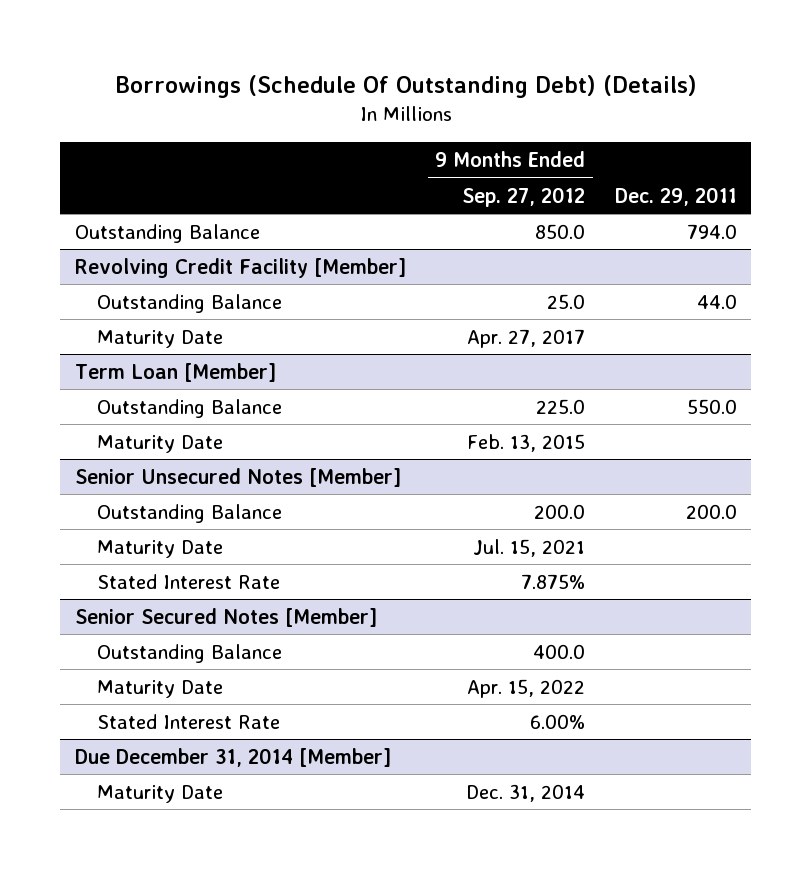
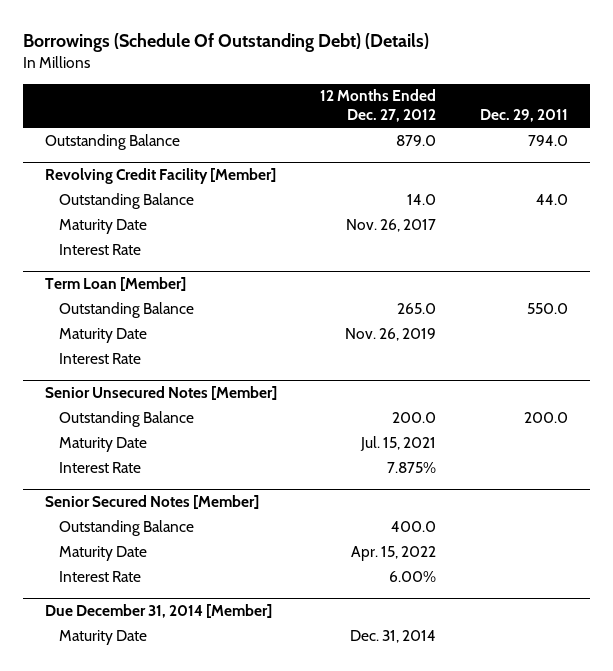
- | 9 Months Ended Sep. 27, 2012 | Dec. 29, 2011
+ | 12 Months Ended Dec. 27, 2012 | Dec. 29, 2011
@ Revolving Credit Facility [Member]
+ Interest Rate
@ Term Loan [Member]
+ Interest Rate
@ Senior Unsecured Notes [Member]
- Stated Interest Rate | 7.875% |
+ Interest Rate | 7.875% |
@ Senior Secured Notes [Member]
- Stated Interest Rate | 6.00% |
+ Interest Rate | 6.00% |

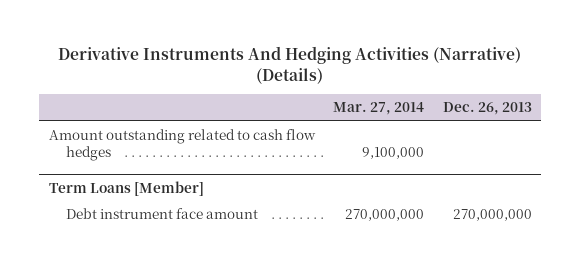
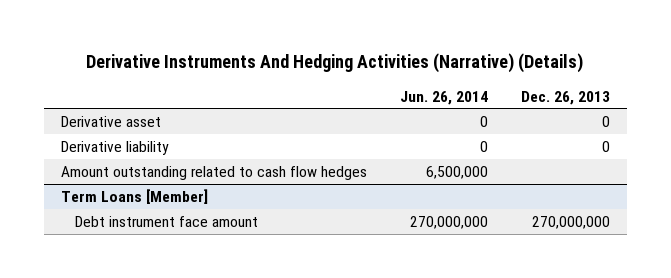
- | Mar. 27, 2014 | Dec. 26, 2013
+ | Jun. 26, 2014 | Dec. 26, 2013
+ Derivative asset | 0 | 0
+ Derivative liability | 0 | 0

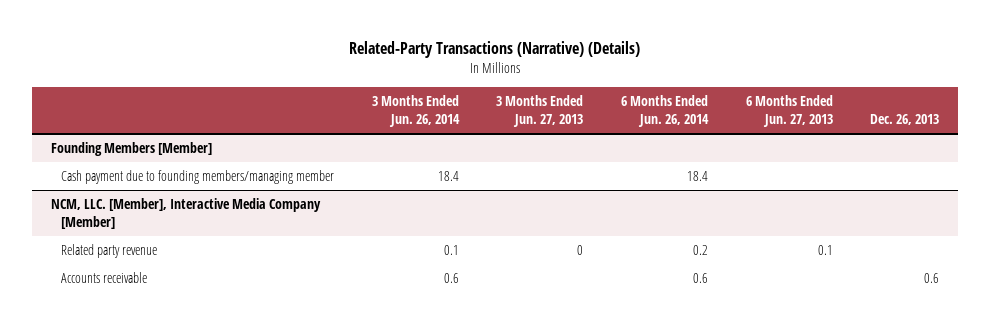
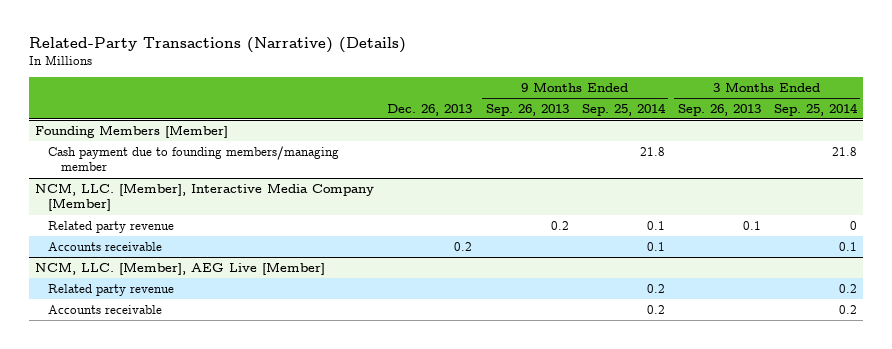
- | 3 Months Ended Jun. 26, 2014 | 3 Months Ended Jun. 27, 2013 | 6 Months Ended Jun. 26, 2014 | 6 Months Ended Jun. 27, 2013 | Dec. 26, 2013
+ | Dec. 26, 2013 | 9 Months Ended Sep. 26, 2013 | 9 Months Ended Sep. 25, 2014 | 3 Months Ended Sep. 26, 2013 | 3 Months Ended Sep. 25, 2014
@ NCM, LLC. [Member], Interactive Media Company [Member]
- Accounts receivable | 0.6 | | 0.6 | | 0.6
+ Accounts receivable | 0.2 | | 0.1 | | 0.1
+ NCM, LLC. [Member], AEG Live [Member]
+ Related party revenue | | | 0.2 | | 0.2
+ Accounts receivable | | | 0.2 | | 0.2

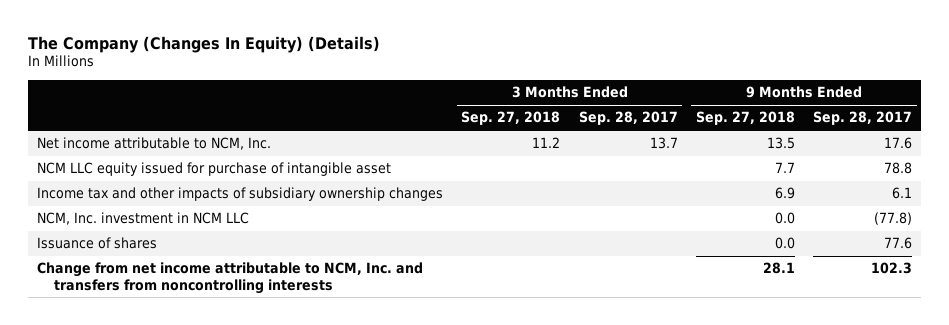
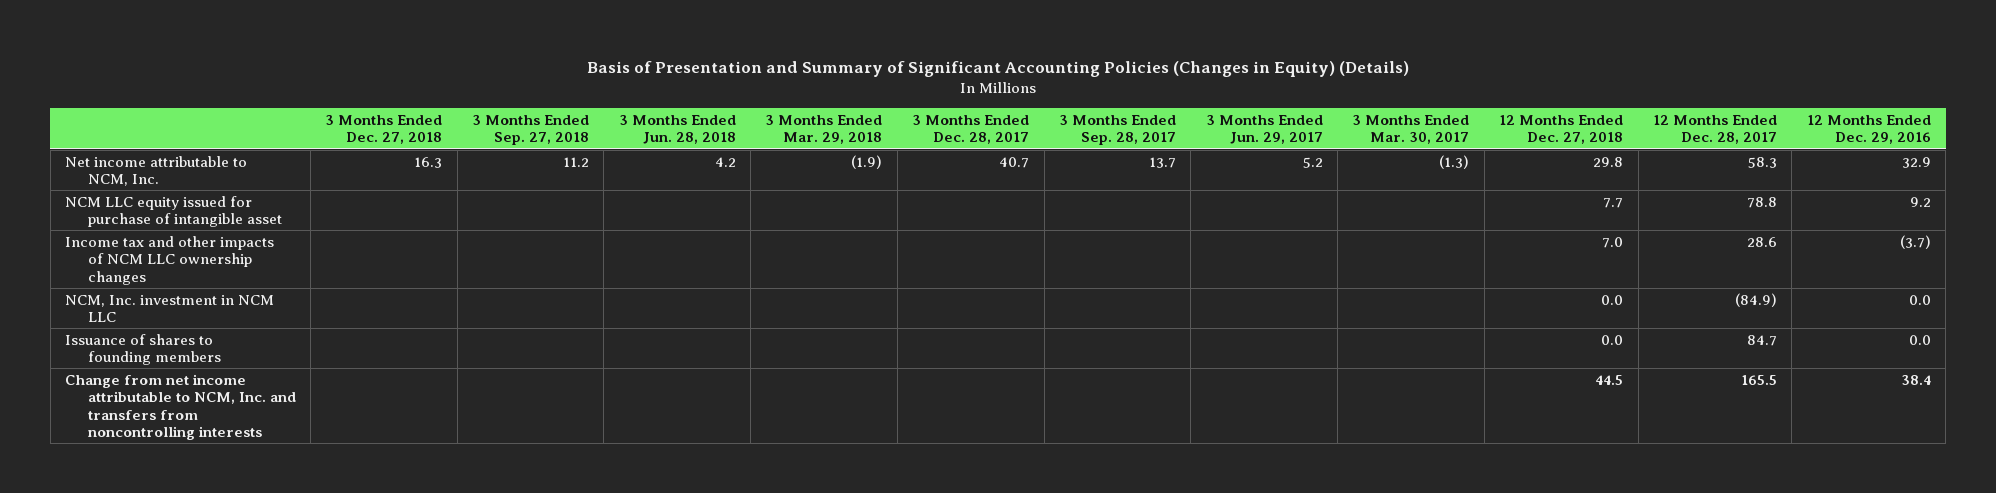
- The Company (Changes In Equity) (Details)
+ Basis of Presentation and Summary of Significant Accounting Policies (Changes in Equity) (Details)
- | 3 Months Ended Sep. 27, 2018 | 3 Months Ended Sep. 28, 2017 | 9 Months Ended Sep. 27, 2018 | 9 Months Ended Sep. 28, 2017
+ | 3 Months Ended Dec. 27, 2018 | 3 Months Ended Sep. 27, 2018 | 3 Months Ended Jun. 28, 2018 | 3 Months Ended Mar. 29, 2018 | 3 Months Ended Dec. 28, 2017 | 3 Months Ended Sep. 28, 2017 | 3 Months Ended Jun. 29, 2017 | 3 Months Ended Mar. 30, 2017 | 12 Months Ended Dec. 27, 2018 | 12 Months Ended Dec. 28, 2017 | 12 Months Ended Dec. 29, 2016
- Income tax and other impacts of subsidiary ownership changes | | | 6.9 | 6.1
+ Income tax and other impacts of NCM LLC ownership changes | | | | | | | | | 7.0 | 28.6 | (3.7)
- Issuance of shares | | | 0.0 | 77.6
+ Issuance of shares to founding members | | | | | | | | | 0.0 | 84.7 | 0.0

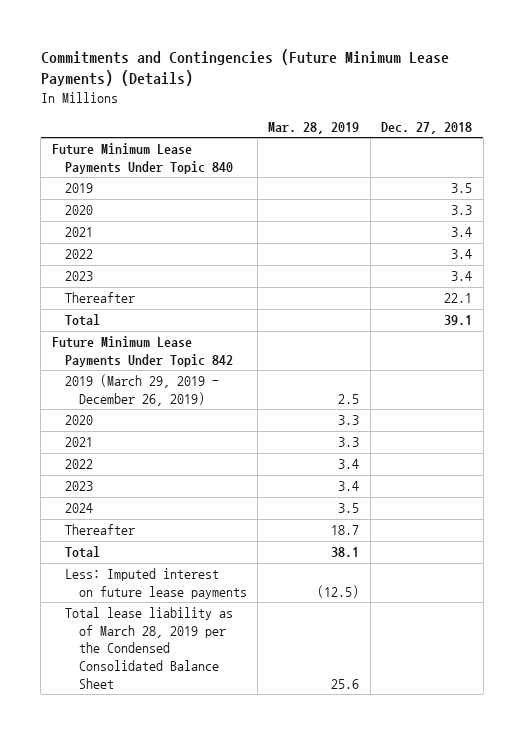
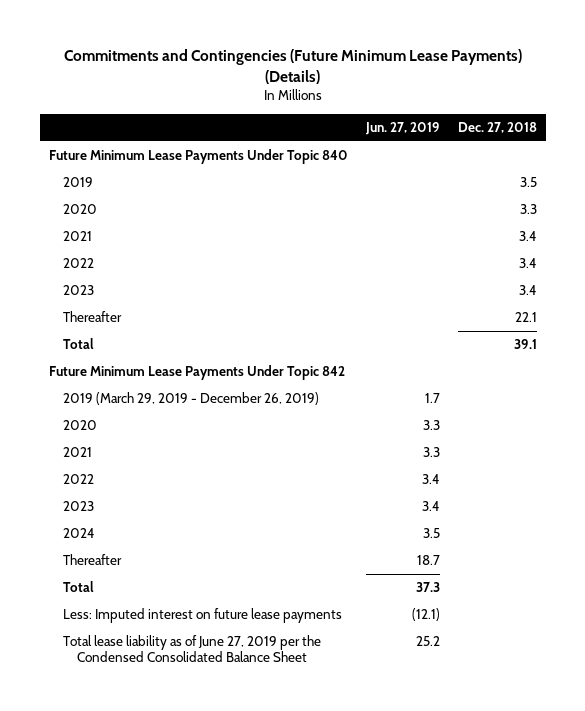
- | Mar. 28, 2019 | Dec. 27, 2018
+ | Jun. 27, 2019 | Dec. 27, 2018
- Total lease liability as of March 28, 2019 per the Condensed Consolidated Balance Sheet | 25.6 |
+ Total lease liability as of June 27, 2019 per the Condensed Consolidated Balance Sheet | 25.2 |

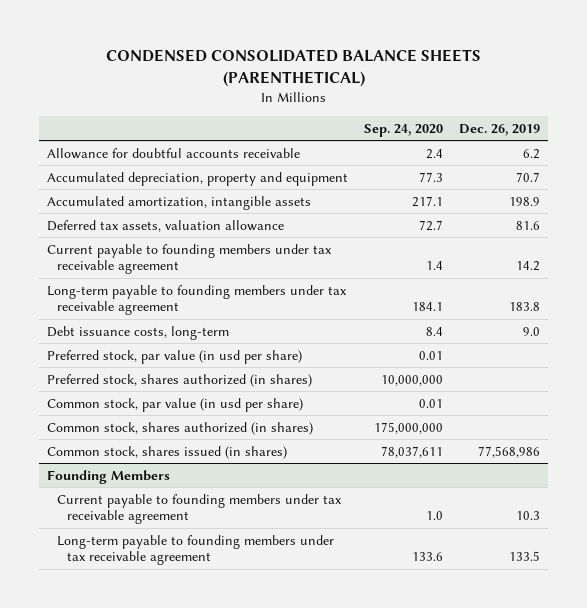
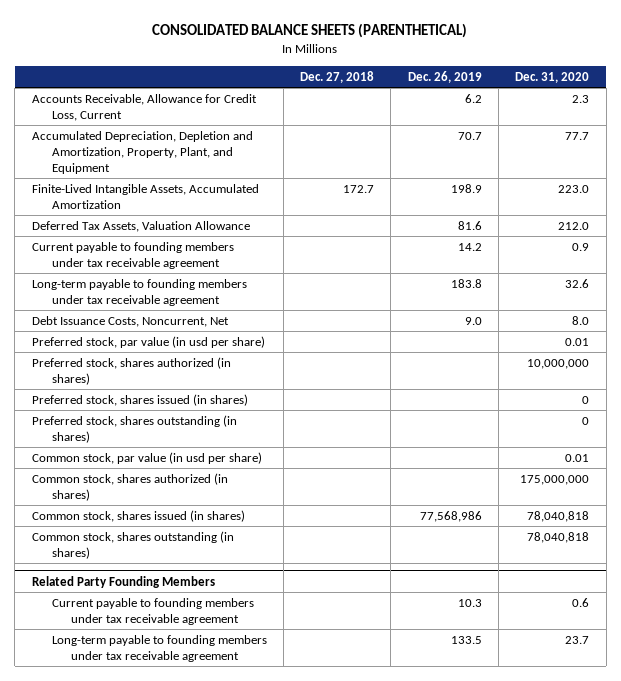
- CONDENSED CONSOLIDATED BALANCE SHEETS (PARENTHETICAL)
+ CONSOLIDATED BALANCE SHEETS (PARENTHETICAL)
- | Sep. 24, 2020 | Dec. 26, 2019
+ | Dec. 27, 2018 | Dec. 26, 2019 | Dec. 31, 2020
- Allowance for doubtful accounts receivable | 2.4 | 6.2
- Accumulated depreciation, property and equipment | 77.3 | 70.7
- Accumulated amortization, intangible assets | 217.1 | 198.9
- Deferred tax assets, valuation allowance | 72.7 | 81.6
+ Accounts Receivable, Allowance for Credit Loss, Current | | 6.2 | 2.3
+ Accumulated Depreciation, Depletion and Amortization, Property, Plant, and Equipment | | 70.7 | 77.7
+ Finite-Lived Intangible Assets, Accumulated Amortization | 172.7 | 198.9 | 223.0
+ Deferred Tax Assets, Valuation Allowance | | 81.6 | 212.0
- Debt issuance costs, long-term | 8.4 | 9.0
+ Debt Issuance Costs, Noncurrent, Net | | 9.0 | 8.0
+ Preferred stock, shares issued (in shares) | | | 0
+ Preferred stock, shares outstanding (in shares) | | | 0
- Founding Members
+ Common stock, shares outstanding (in shares) | | | 78,040,818
+ Related Party Founding Members

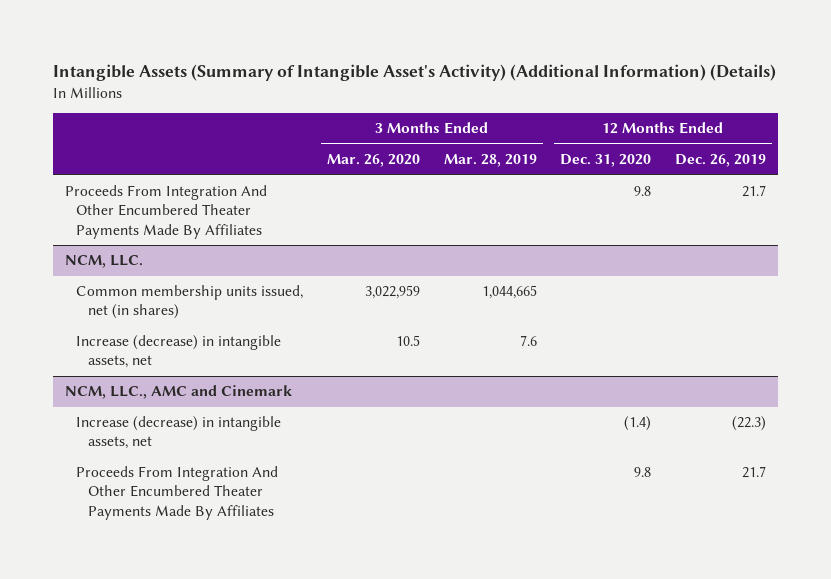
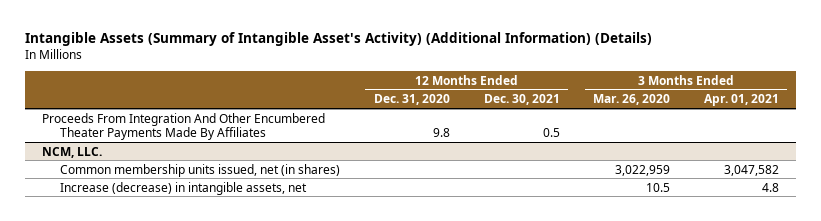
- | 3 Months Ended Mar. 26, 2020 | 3 Months Ended Mar. 28, 2019 | 12 Months Ended Dec. 31, 2020 | 12 Months Ended Dec. 26, 2019
+ | 12 Months Ended Dec. 31, 2020 | 12 Months Ended Dec. 30, 2021 | 3 Months Ended Mar. 26, 2020 | 3 Months Ended Apr. 01, 2021
- NCM, LLC., AMC and Cinemark
- Increase (decrease) in intangible assets, net | | | (1.4) | (22.3)
- Proceeds From Integration And Other Encumbered Theater Payments Made By Affiliates | | | 9.8 | 21.7

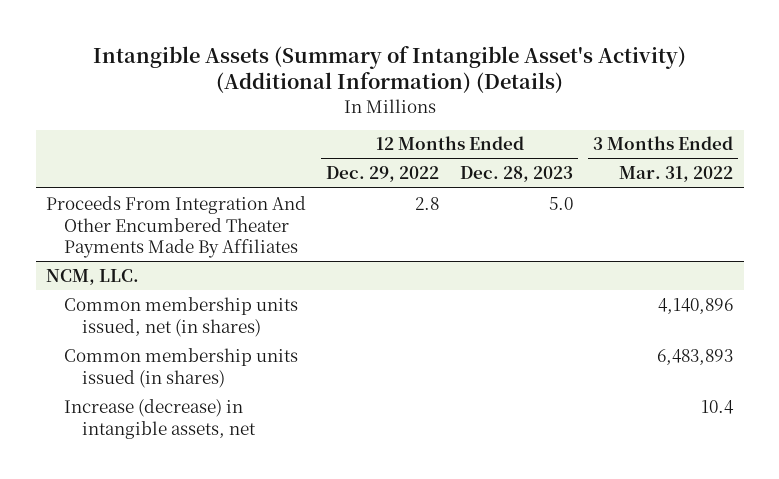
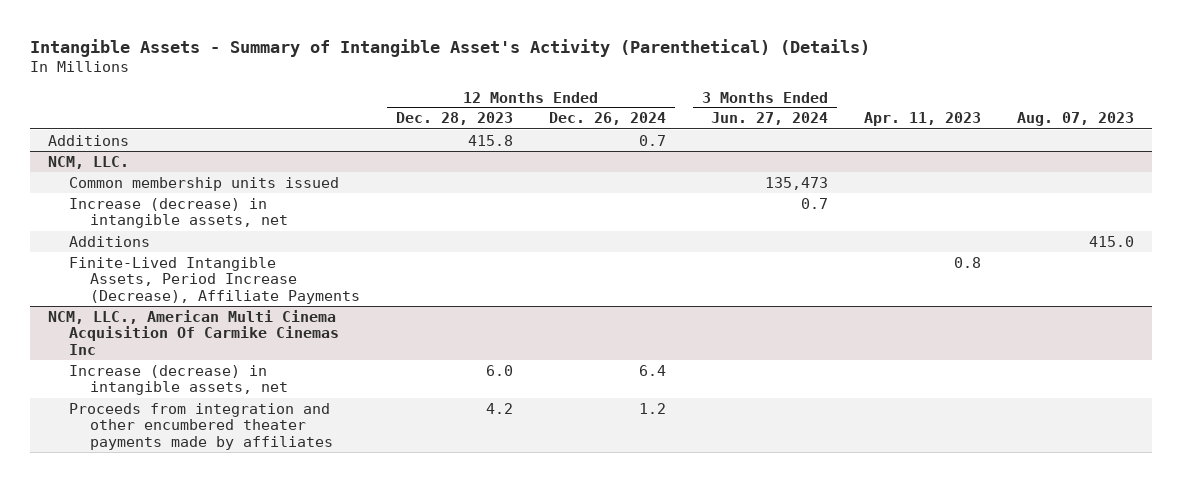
- Intangible Assets (Summary of Intangible Asset's Activity) (Additional Information) (Details)
+ Intangible Assets - Summary of Intangible Asset's Activity (Parenthetical) (Details)
- | 12 Months Ended Dec. 29, 2022 | 12 Months Ended Dec. 28, 2023 | 3 Months Ended Mar. 31, 2022
+ | 12 Months Ended Dec. 28, 2023 | 12 Months Ended Dec. 26, 2024 | 3 Months Ended Jun. 27, 2024 | Apr. 11, 2023 | Aug. 07, 2023
- Proceeds From Integration And Other Encumbered Theater Payments Made By Affiliates | 2.8 | 5.0 |
+ Additions | 415.8 | 0.7 | | |
@ NCM, LLC.
- Common membership units issued, net (in shares) | | | 4,140,896
- Common membership units issued (in shares) | | | 6,483,893
+ Common membership units issued | | | 135,473 | |
+ Additions | | | | | 415.0
+ Finite-Lived Intangible Assets, Period Increase (Decrease), Affiliate Payments | | | | 0.8 |
+ NCM, LLC., American Multi Cinema Acquisition Of Carmike Cinemas Inc
+ Increase (decrease) in intangible assets, net | 6.0 | 6.4 | | |
+ Proceeds from integration and other encumbered theater payments made by affiliates | 4.2 | 1.2 | | |

